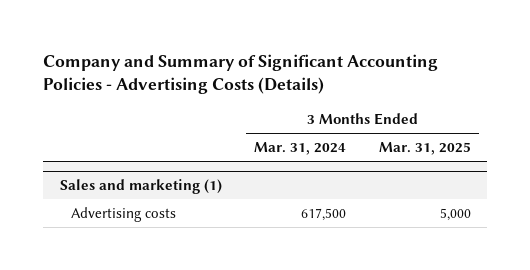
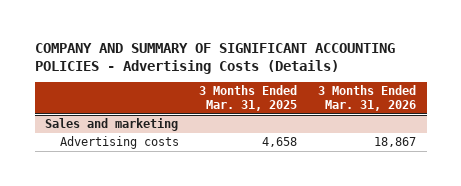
- Company and Summary of Significant Accounting Policies - Advertising Costs (Details)
+ COMPANY AND SUMMARY OF SIGNIFICANT ACCOUNTING POLICIES - Advertising Costs (Details)
- | 3 Months Ended Mar. 31, 2024 | 3 Months Ended Mar. 31, 2025
+ | 3 Months Ended Mar. 31, 2025 | 3 Months Ended Mar. 31, 2026
- Sales and marketing (1)
- Advertising costs | 617,500 | 5,000
+ Sales and marketing
+ Advertising costs | 4,658 | 18,867

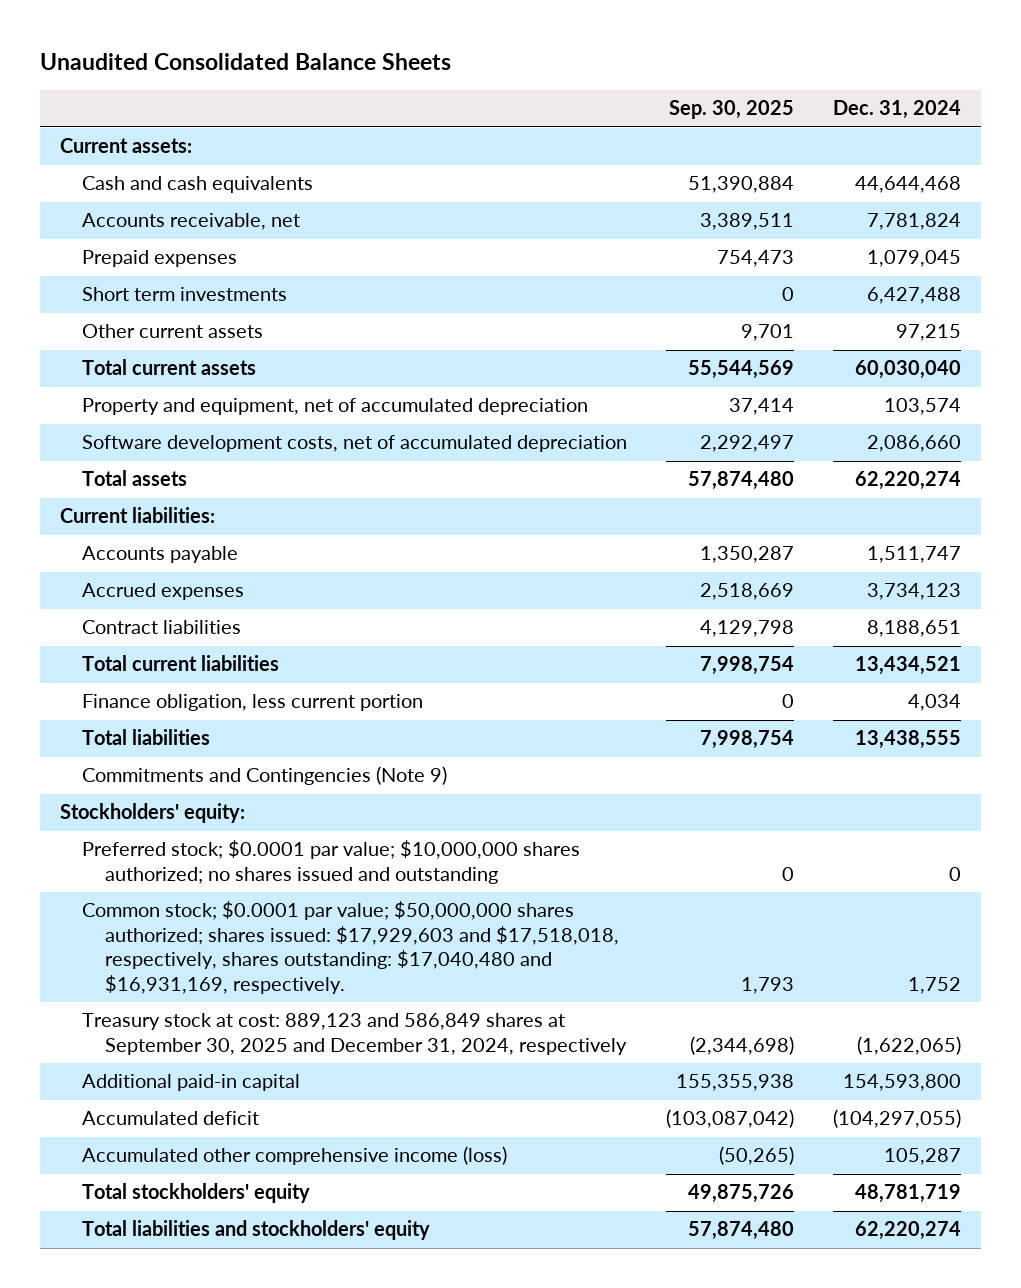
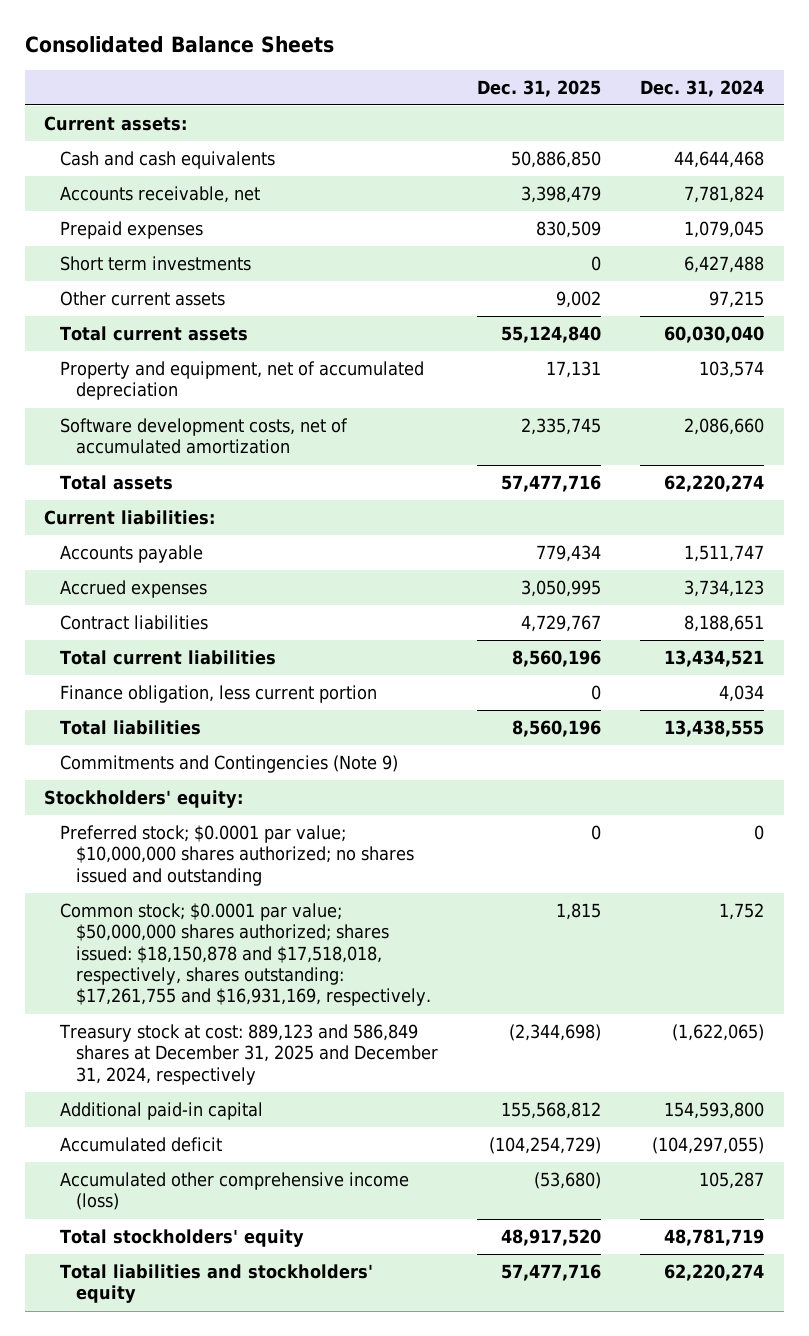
- Unaudited Consolidated Balance Sheets
+ Consolidated Balance Sheets
- | Sep. 30, 2025 | Dec. 31, 2024
+ | Dec. 31, 2025 | Dec. 31, 2024
- Software development costs, net of accumulated depreciation | 2,292,497 | 2,086,660
+ Software development costs, net of accumulated amortization | 2,335,745 | 2,086,660
- Common stock; $0.0001 par value; $50,000,000 shares authorized; shares issued: $17,929,603 and $17,518,018, respectively, shares outstanding: $17,040,480 and $16,931,169, respectively. | 1,793 | 1,752
- Treasury stock at cost: 889,123 and 586,849 shares at September 30, 2025 and December 31, 2024, respectively | (2,344,698) | (1,622,065)
+ Common stock; $0.0001 par value; $50,000,000 shares authorized; shares issued: $18,150,878 and $17,518,018, respectively, shares outstanding: $17,261,755 and $16,931,169, respectively. | 1,815 | 1,752
+ Treasury stock at cost: 889,123 and 586,849 shares at December 31, 2025 and December 31, 2024, respectively | (2,344,698) | (1,622,065)

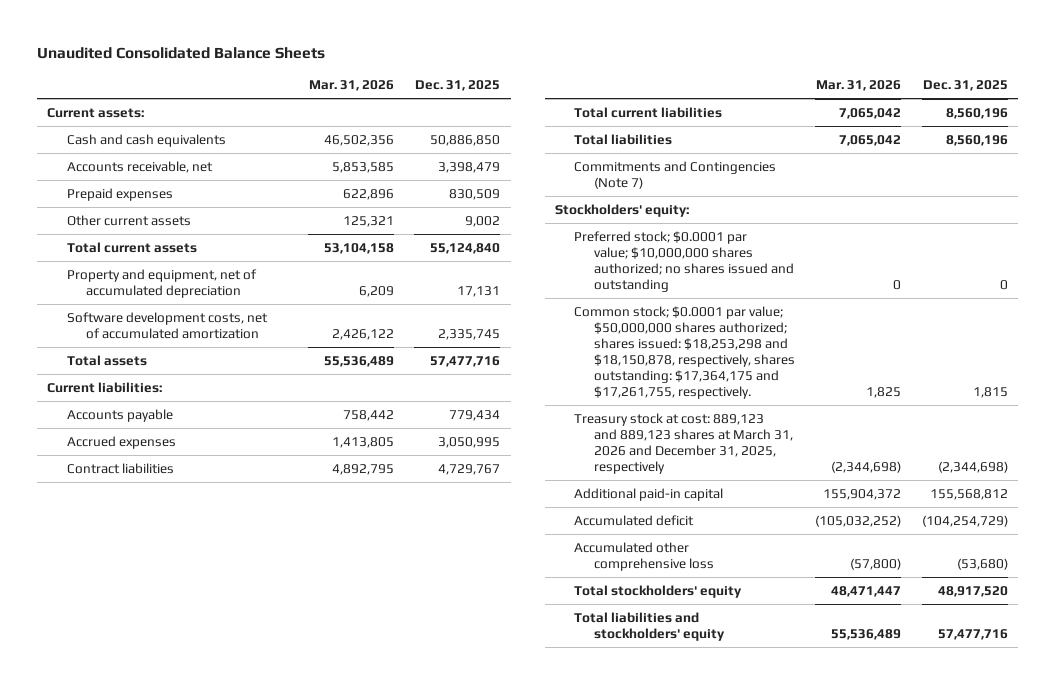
- Consolidated Balance Sheets
+ Unaudited Consolidated Balance Sheets
- | Dec. 31, 2025 | Dec. 31, 2024
+ | Mar. 31, 2026 | Dec. 31, 2025
- Short term investments | 0 | 6,427,488
- Finance obligation, less current portion | 0 | 4,034
- Commitments and Contingencies (Note 9)
+ Commitments and Contingencies (Note 7)
- Common stock; $0.0001 par value; $50,000,000 shares authorized; shares issued: $18,150,878 and $17,518,018, respectively, shares outstanding: $17,261,755 and $16,931,169, respectively. | 1,815 | 1,752
- Treasury stock at cost: 889,123 and 586,849 shares at December 31, 2025 and December 31, 2024, respectively | (2,344,698) | (1,622,065)
+ Common stock; $0.0001 par value; $50,000,000 shares authorized; shares issued: $18,253,298 and $18,150,878, respectively, shares outstanding: $17,364,175 and $17,261,755, respectively. | 1,825 | 1,815
+ Treasury stock at cost: 889,123 and 889,123 shares at March 31, 2026 and December 31, 2025, respectively | (2,344,698) | (2,344,698)
- Accumulated other comprehensive income (loss) | (53,680) | 105,287
+ Accumulated other comprehensive loss | (57,800) | (53,680)

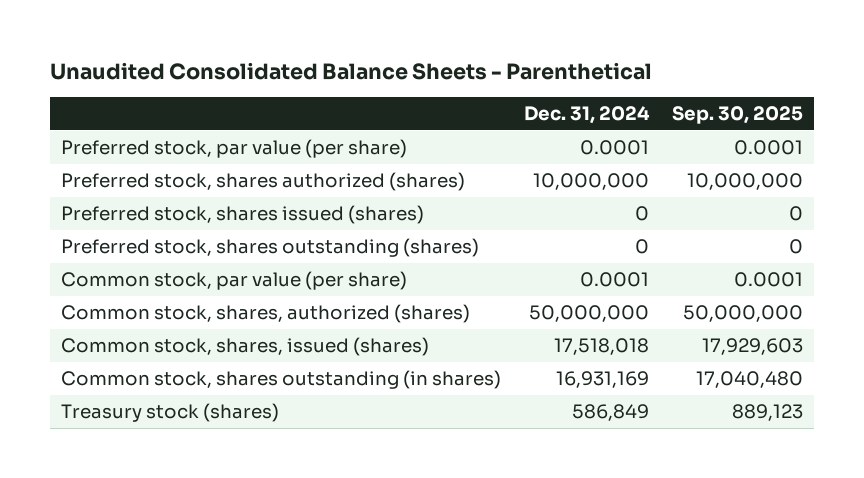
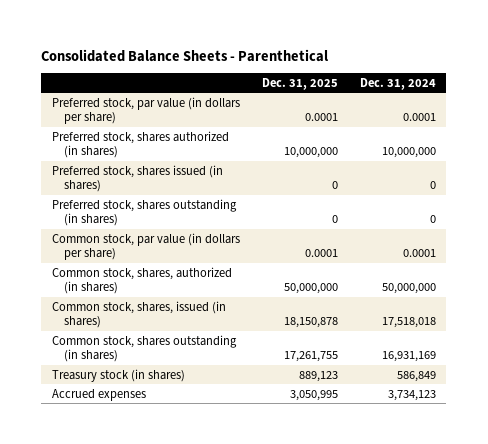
- Unaudited Consolidated Balance Sheets - Parenthetical
+ Consolidated Balance Sheets - Parenthetical
- | Dec. 31, 2024 | Sep. 30, 2025
+ | Dec. 31, 2025 | Dec. 31, 2024
- Preferred stock, par value (per share) | 0.0001 | 0.0001
- Preferred stock, shares authorized (shares) | 10,000,000 | 10,000,000
- Preferred stock, shares issued (shares) | 0 | 0
- Preferred stock, shares outstanding (shares) | 0 | 0
- Common stock, par value (per share) | 0.0001 | 0.0001
- Common stock, shares, authorized (shares) | 50,000,000 | 50,000,000
- Common stock, shares, issued (shares) | 17,518,018 | 17,929,603
+ Preferred stock, par value (in dollars per share) | 0.0001 | 0.0001
+ Preferred stock, shares authorized (in shares) | 10,000,000 | 10,000,000
+ Preferred stock, shares issued (in shares) | 0 | 0
+ Preferred stock, shares outstanding (in shares) | 0 | 0
+ Common stock, par value (in dollars per share) | 0.0001 | 0.0001
+ Common stock, shares, authorized (in shares) | 50,000,000 | 50,000,000
+ Common stock, shares, issued (in shares) | 18,150,878 | 17,518,018
- Treasury stock (shares) | 586,849 | 889,123
+ Treasury stock (in shares) | 889,123 | 586,849
+ Accrued expenses | 3,050,995 | 3,734,123

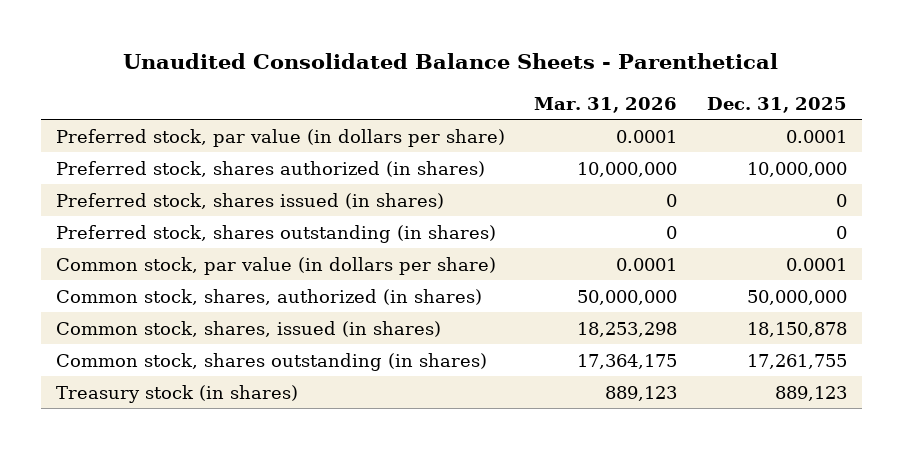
- Consolidated Balance Sheets - Parenthetical
+ Unaudited Consolidated Balance Sheets - Parenthetical
- | Dec. 31, 2025 | Dec. 31, 2024
+ | Mar. 31, 2026 | Dec. 31, 2025
- Accrued expenses | 3,050,995 | 3,734,123

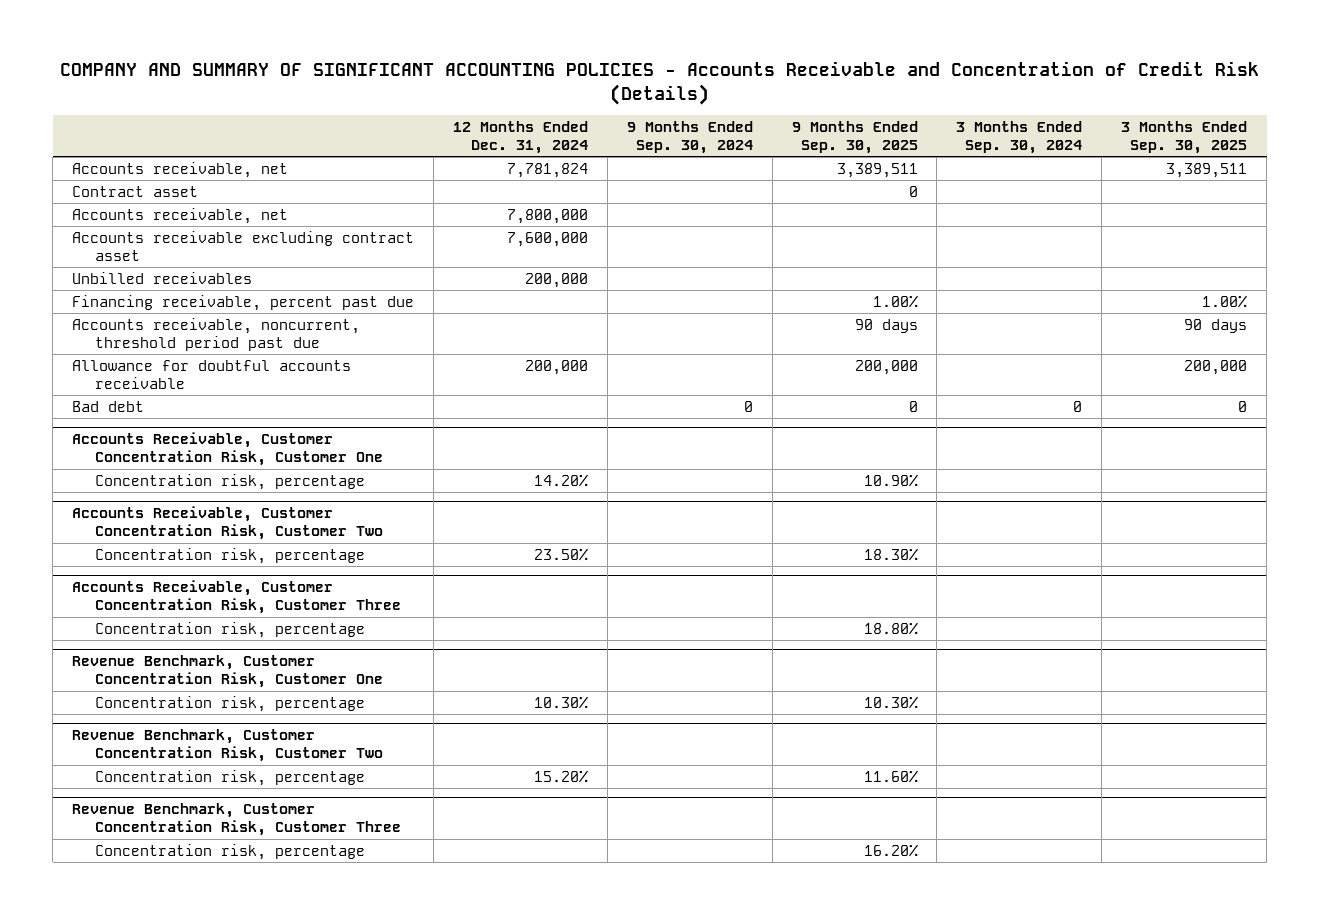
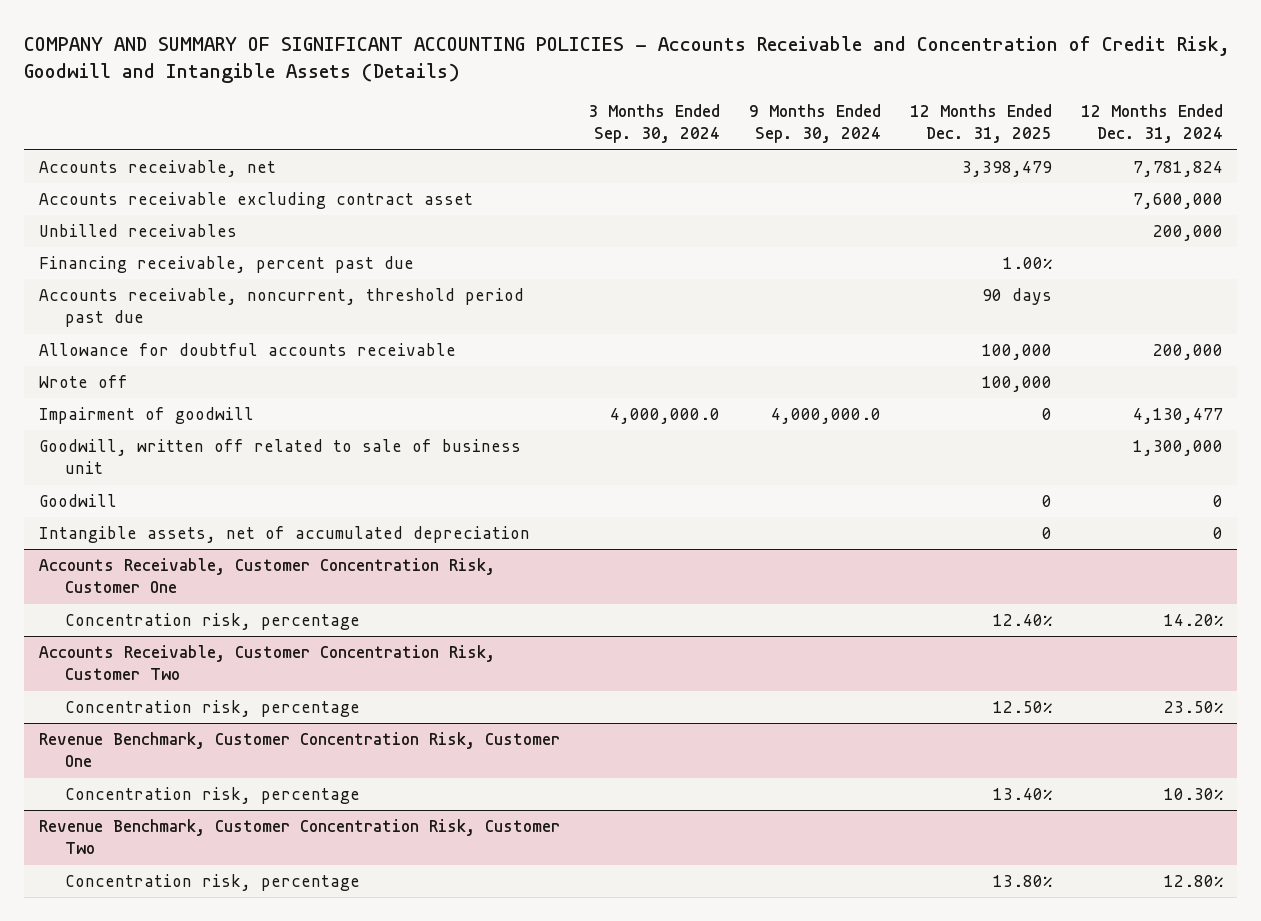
- COMPANY AND SUMMARY OF SIGNIFICANT ACCOUNTING POLICIES - Accounts Receivable and Concentration of Credit Risk (Details)
+ COMPANY AND SUMMARY OF SIGNIFICANT ACCOUNTING POLICIES - Accounts Receivable and Concentration of Credit Risk, Goodwill and Intangible Assets (Details)
- | 12 Months Ended Dec. 31, 2024 | 9 Months Ended Sep. 30, 2024 | 9 Months Ended Sep. 30, 2025 | 3 Months Ended Sep. 30, 2024 | 3 Months Ended Sep. 30, 2025
+ | 3 Months Ended Sep. 30, 2024 | 9 Months Ended Sep. 30, 2024 | 12 Months Ended Dec. 31, 2025 | 12 Months Ended Dec. 31, 2024
- Contract asset | | | 0 | |
- Accounts receivable, net | 7,800,000 | | | |
- Bad debt | | 0 | 0 | 0 | 0
+ Wrote off | | | 100,000 |
+ Impairment of goodwill | 4,000,000.0 | 4,000,000.0 | 0 | 4,130,477
+ Goodwill, written off related to sale of business unit | | | | 1,300,000
+ Goodwill | | | 0 | 0
+ Intangible assets, net of accumulated depreciation | | | 0 | 0
- Accounts Receivable, Customer Concentration Risk, Customer Three
- Concentration risk, percentage | | | 18.80% | |
@ Revenue Benchmark, Customer Concentration Risk, Customer Two
- Concentration risk, percentage | 15.20% | | 11.60% | |
- Revenue Benchmark, Customer Concentration Risk, Customer Three
- Concentration risk, percentage | | | 16.20% | |
@ Revenue Benchmark, Customer Concentration Risk, Customer Two
+ Concentration risk, percentage | | | 13.80% | 12.80%

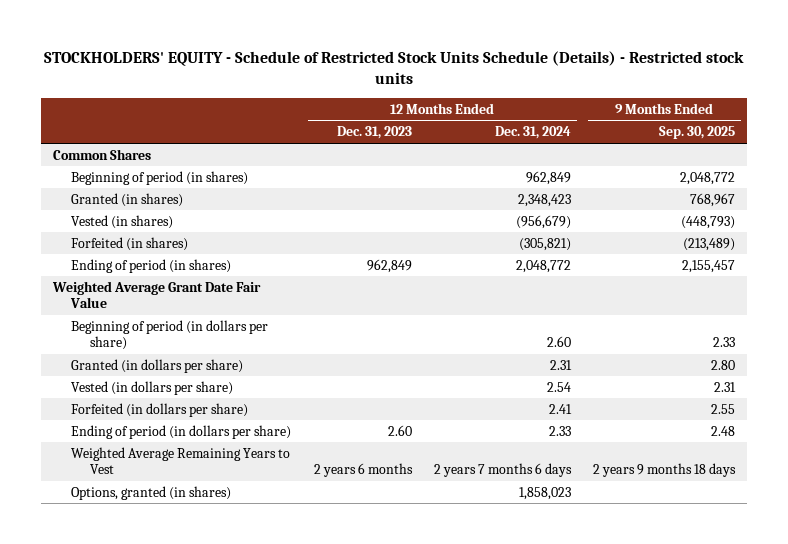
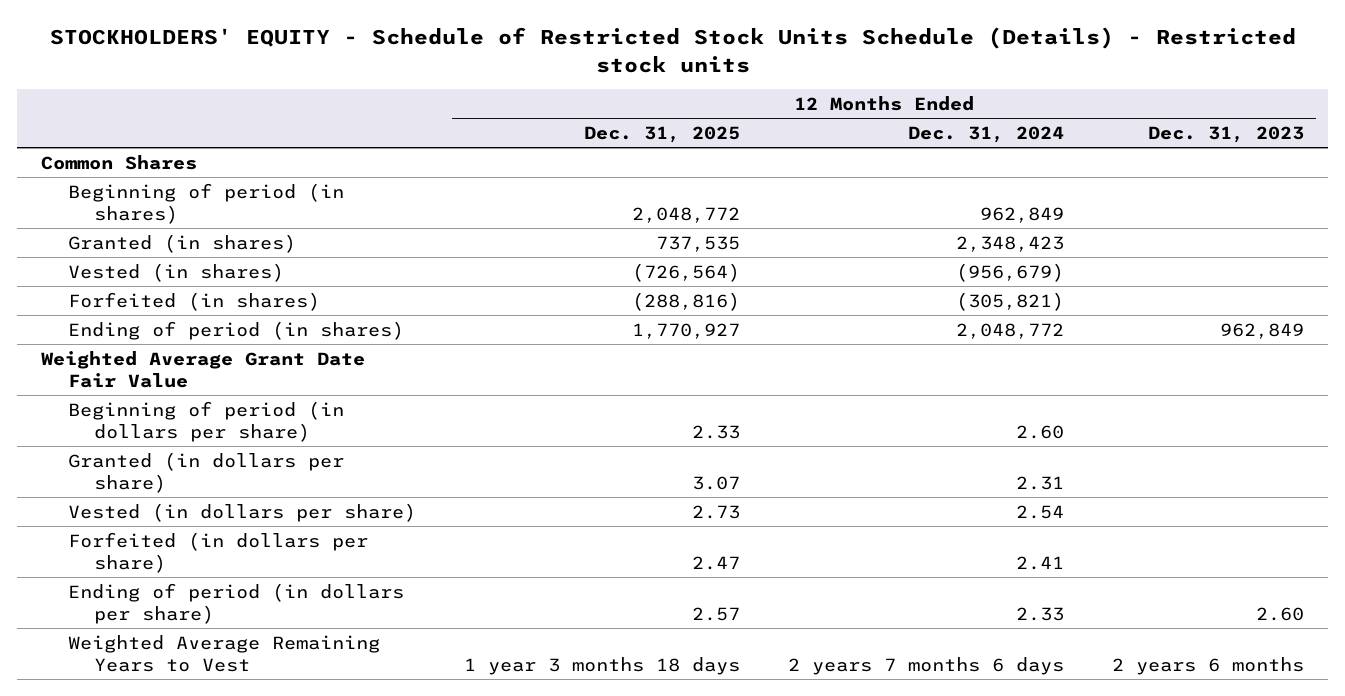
- | 12 Months Ended Dec. 31, 2023 | 12 Months Ended Dec. 31, 2024 | 9 Months Ended Sep. 30, 2025
+ | 12 Months Ended Dec. 31, 2025 | 12 Months Ended Dec. 31, 2024 | 12 Months Ended Dec. 31, 2023
- Options, granted (in shares) | | 1,858,023 |

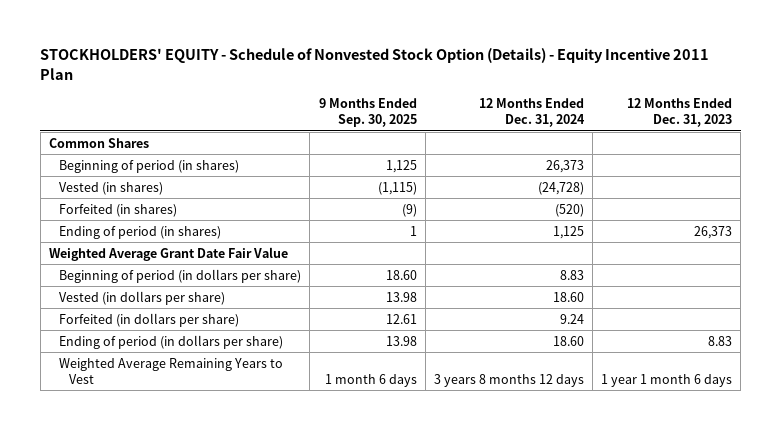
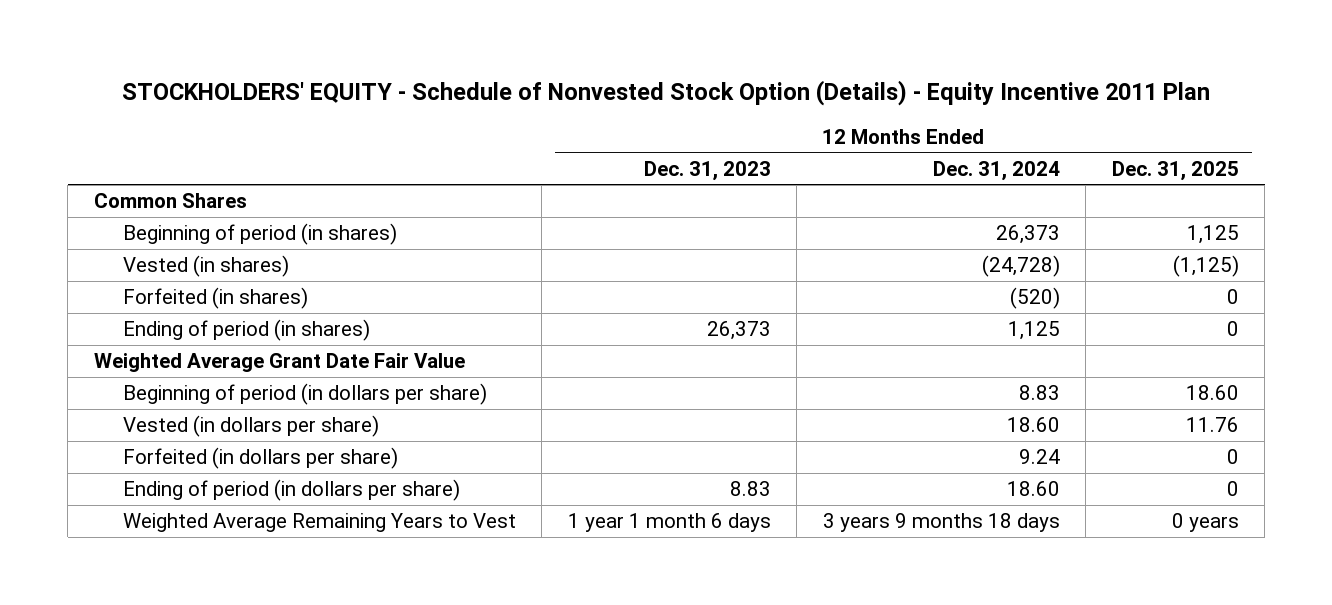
- | 9 Months Ended Sep. 30, 2025 | 12 Months Ended Dec. 31, 2024 | 12 Months Ended Dec. 31, 2023
+ | 12 Months Ended Dec. 31, 2023 | 12 Months Ended Dec. 31, 2024 | 12 Months Ended Dec. 31, 2025
- Weighted Average Remaining Years to Vest | 1 month 6 days | 3 years 8 months 12 days | 1 year 1 month 6 days
+ Weighted Average Remaining Years to Vest | 1 year 1 month 6 days | 3 years 9 months 18 days | 0 years

